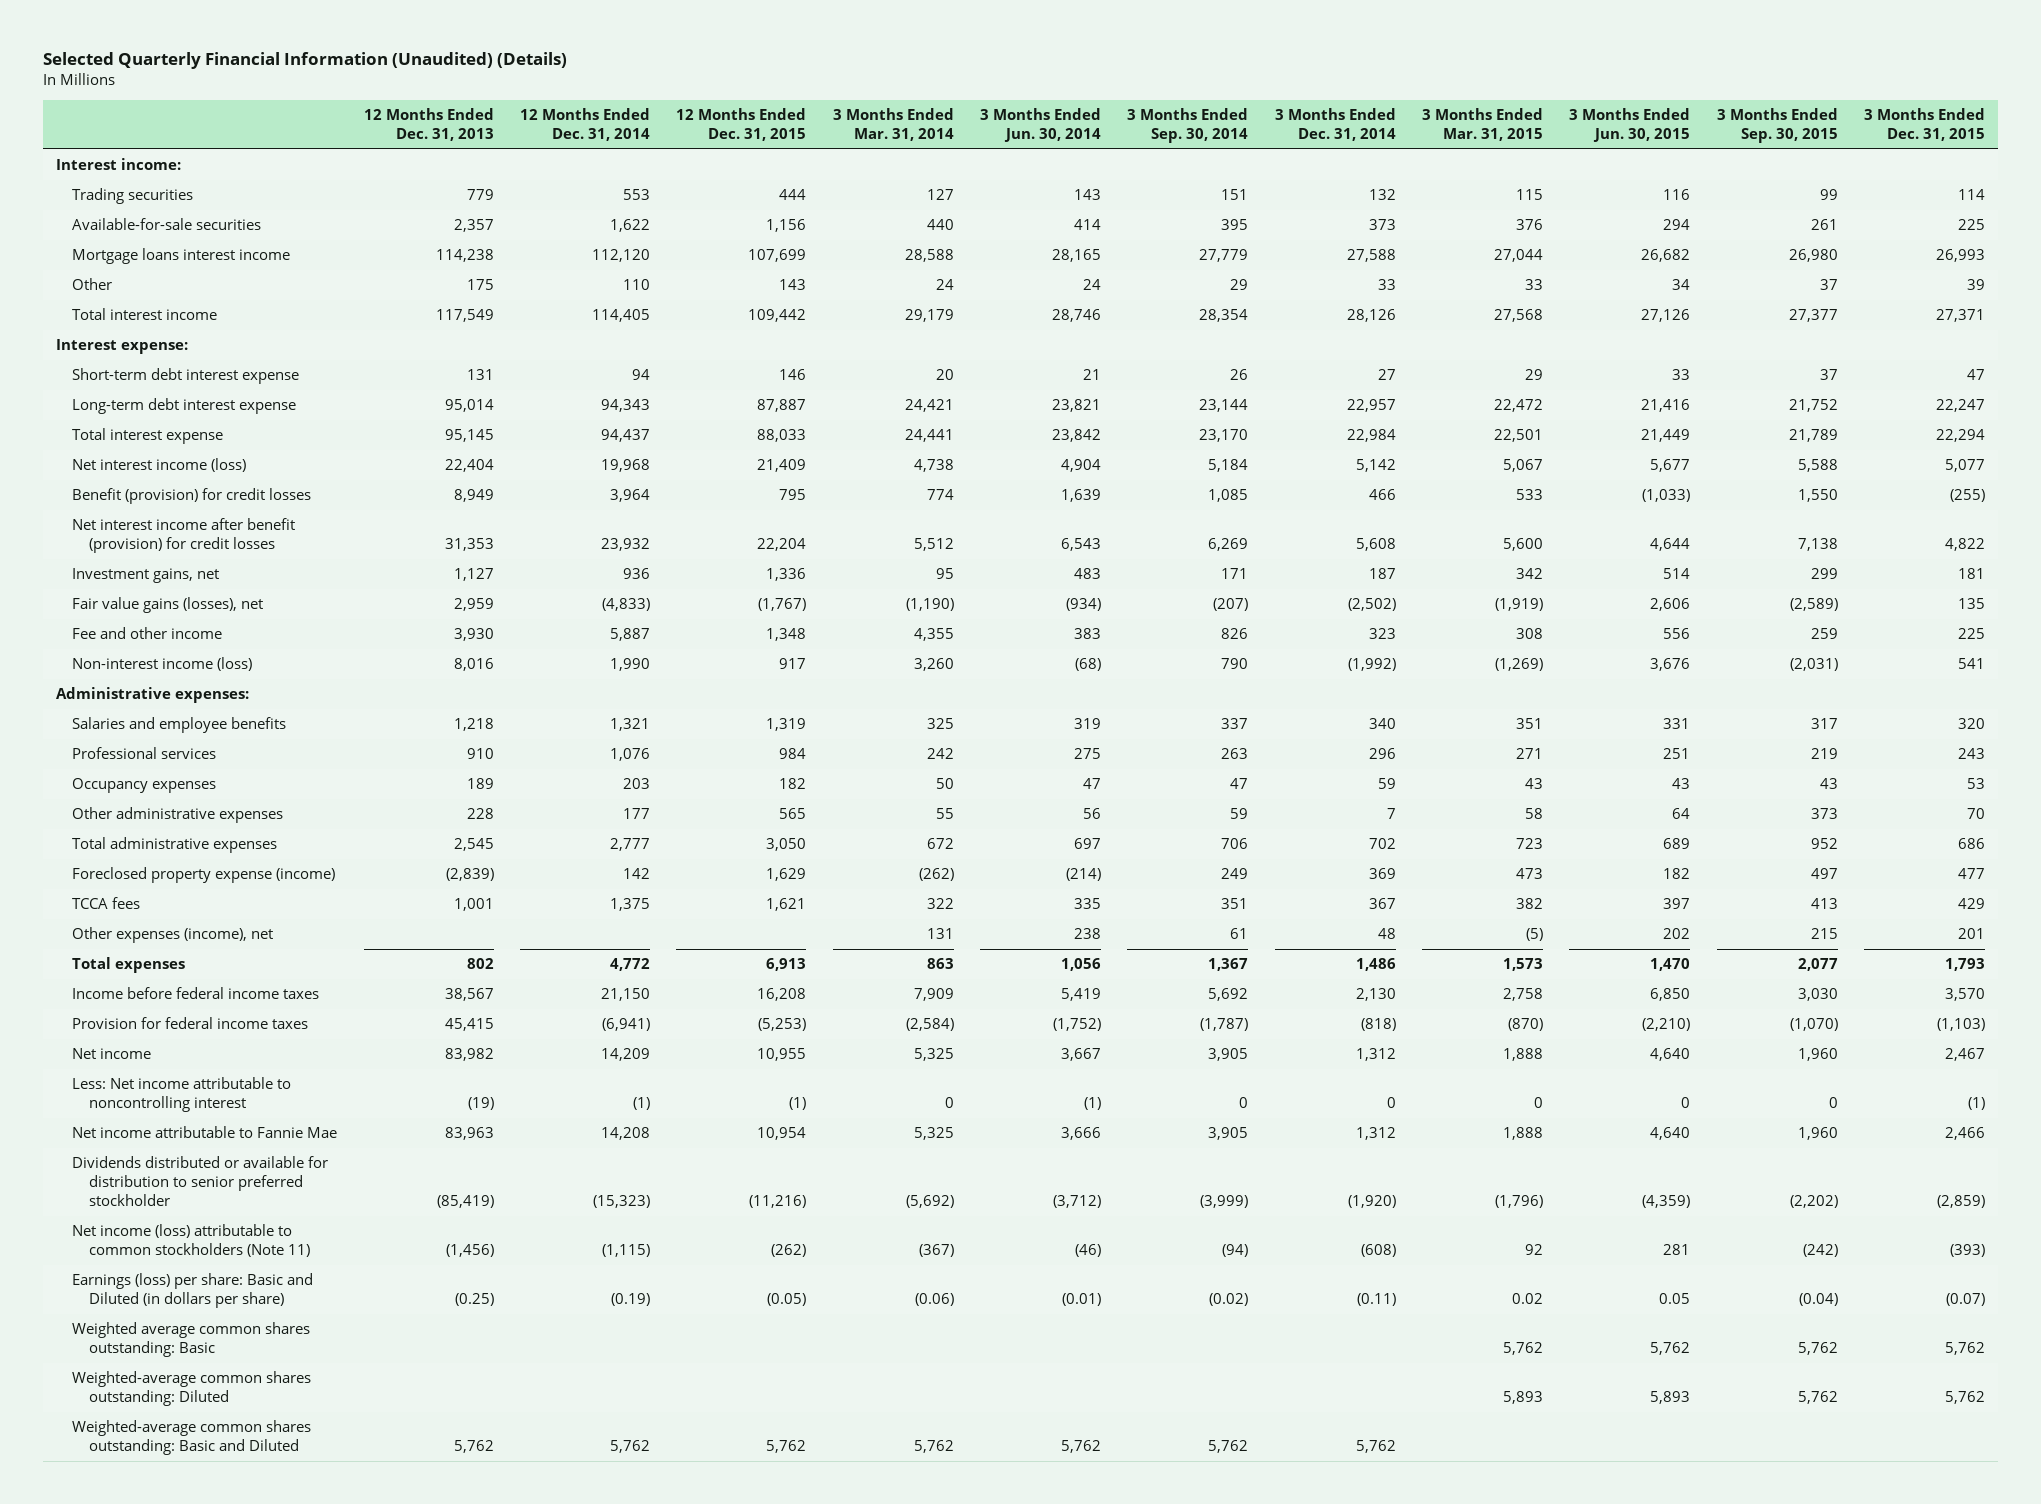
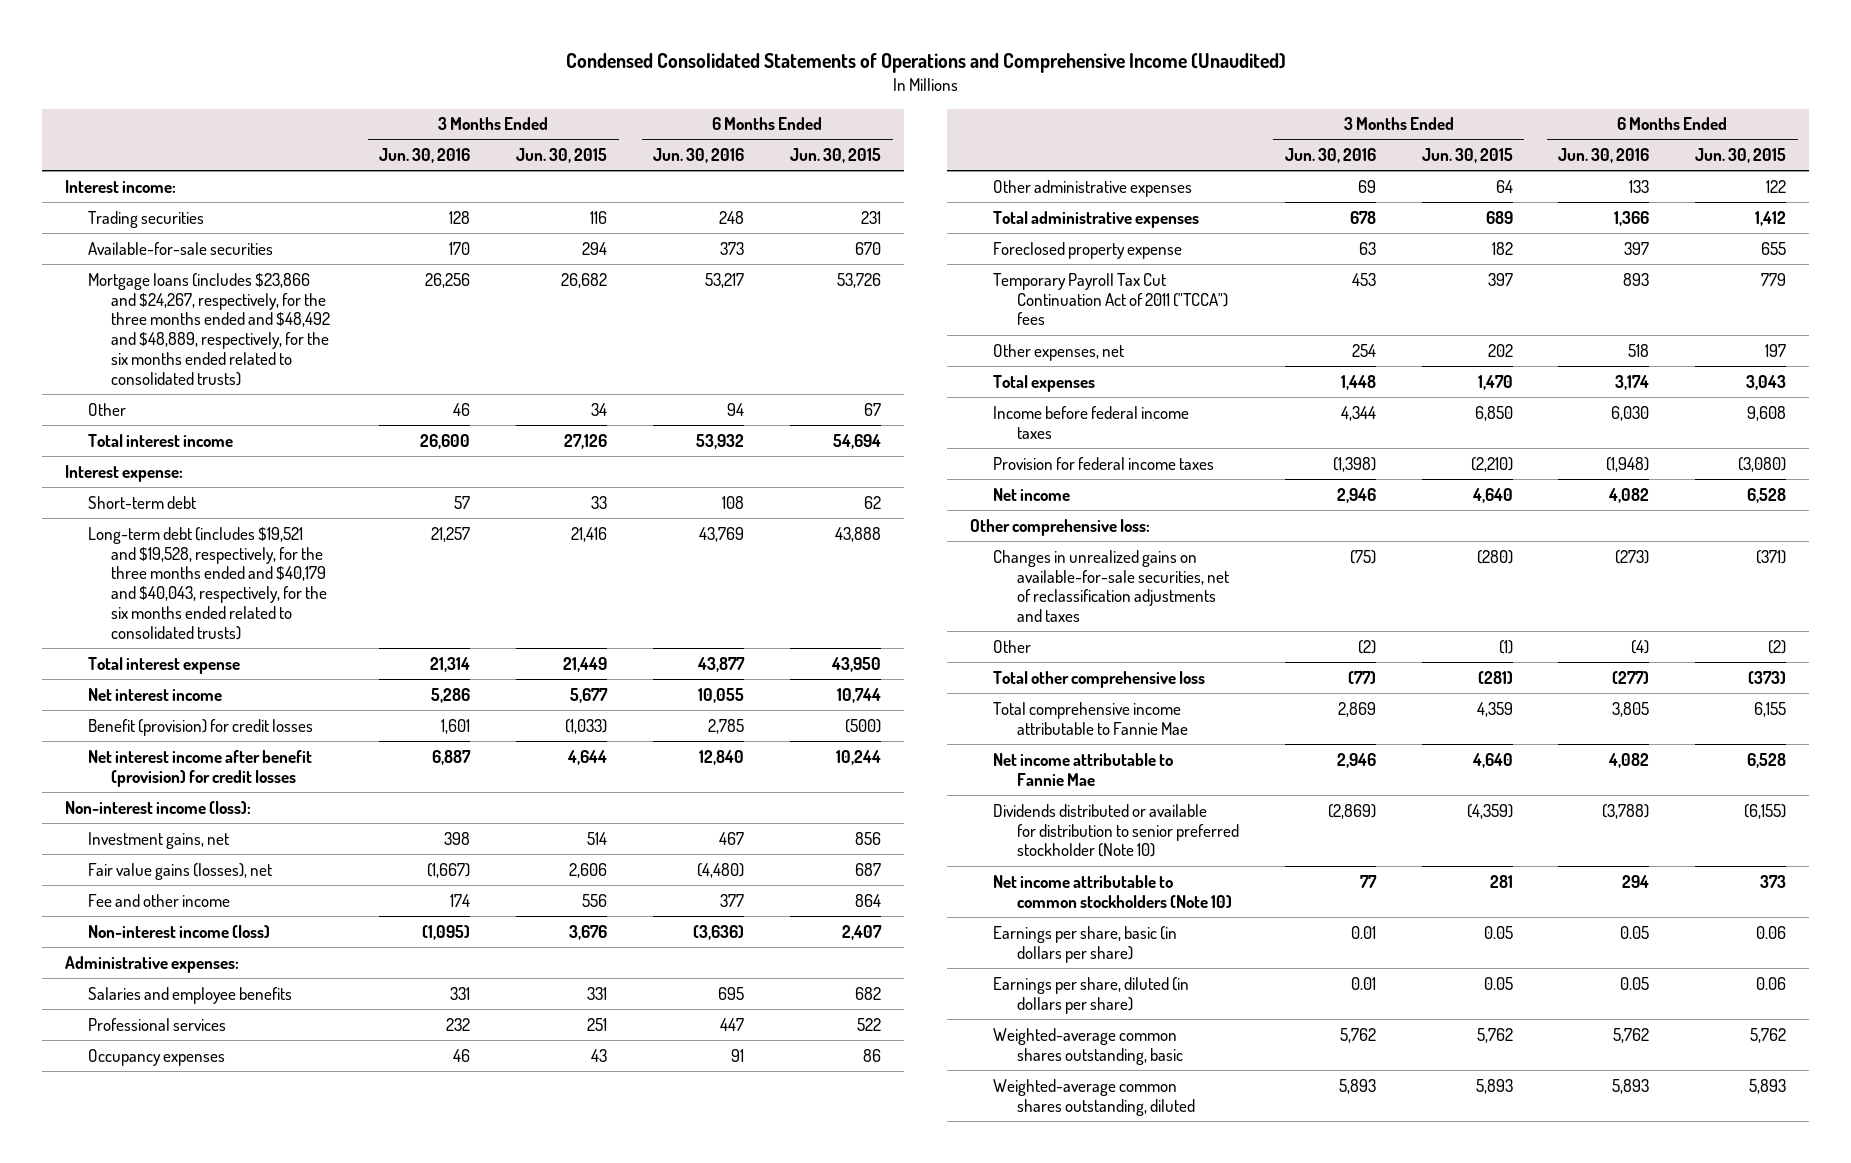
- Selected Quarterly Financial Information (Unaudited) (Details)
+ Condensed Consolidated Statements of Operations and Comprehensive Income (Unaudited)
- | 12 Months Ended Dec. 31, 2013 | 12 Months Ended Dec. 31, 2014 | 12 Months Ended Dec. 31, 2015 | 3 Months Ended Mar. 31, 2014 | 3 Months Ended Jun. 30, 2014 | 3 Months Ended Sep. 30, 2014 | 3 Months Ended Dec. 31, 2014 | 3 Months Ended Mar. 31, 2015 | 3 Months Ended Jun. 30, 2015 | 3 Months Ended Sep. 30, 2015 | 3 Months Ended Dec. 31, 2015
+ | 3 Months Ended Jun. 30, 2016 | 3 Months Ended Jun. 30, 2015 | 6 Months Ended Jun. 30, 2016 | 6 Months Ended Jun. 30, 2015
- Mortgage loans interest income | 114,238 | 112,120 | 107,699 | 28,588 | 28,165 | 27,779 | 27,588 | 27,044 | 26,682 | 26,980 | 26,993
+ Mortgage loans (includes $23,866 and $24,267, respectively, for the three months ended and $48,492 and $48,889, respectively, for the six months ended related to consolidated trusts) | 26,256 | 26,682 | 53,217 | 53,726
- Short-term debt interest expense | 131 | 94 | 146 | 20 | 21 | 26 | 27 | 29 | 33 | 37 | 47
- Long-term debt interest expense | 95,014 | 94,343 | 87,887 | 24,421 | 23,821 | 23,144 | 22,957 | 22,472 | 21,416 | 21,752 | 22,247
+ Short-term debt | 57 | 33 | 108 | 62
+ Long-term debt (includes $19,521 and $19,528, respectively, for the three months ended and $40,179 and $40,043, respectively, for the six months ended related to consolidated trusts) | 21,257 | 21,416 | 43,769 | 43,888
- Net interest income (loss) | 22,404 | 19,968 | 21,409 | 4,738 | 4,904 | 5,184 | 5,142 | 5,067 | 5,677 | 5,588 | 5,077
+ Net interest income | 5,286 | 5,677 | 10,055 | 10,744
+ Non-interest income (loss):
- Foreclosed property expense (income) | (2,839) | 142 | 1,629 | (262) | (214) | 249 | 369 | 473 | 182 | 497 | 477
- TCCA fees | 1,001 | 1,375 | 1,621 | 322 | 335 | 351 | 367 | 382 | 397 | 413 | 429
- Other expenses (income), net | | | | 131 | 238 | 61 | 48 | (5) | 202 | 215 | 201
+ Foreclosed property expense | 63 | 182 | 397 | 655
+ Temporary Payroll Tax Cut Continuation Act of 2011 ("TCCA") fees | 453 | 397 | 893 | 779
+ Other expenses, net | 254 | 202 | 518 | 197
- Less: Net income attributable to noncontrolling interest | (19) | (1) | (1) | 0 | (1) | 0 | 0 | 0 | 0 | 0 | (1)
+ Other comprehensive loss:
+ Changes in unrealized gains on available-for-sale securities, net of reclassification adjustments and taxes | (75) | (280) | (273) | (371)
+ Other | (2) | (1) | (4) | (2)
+ Total other comprehensive loss | (77) | (281) | (277) | (373)
+ Total comprehensive income attributable to Fannie Mae | 2,869 | 4,359 | 3,805 | 6,155
- Dividends distributed or available for distribution to senior preferred stockholder | (85,419) | (15,323) | (11,216) | (5,692) | (3,712) | (3,999) | (1,920) | (1,796) | (4,359) | (2,202) | (2,859)
- Net income (loss) attributable to common stockholders (Note 11) | (1,456) | (1,115) | (262) | (367) | (46) | (94) | (608) | 92 | 281 | (242) | (393)
- Earnings (loss) per share: Basic and Diluted (in dollars per share) | (0.25) | (0.19) | (0.05) | (0.06) | (0.01) | (0.02) | (0.11) | 0.02 | 0.05 | (0.04) | (0.07)
- Weighted average common shares outstanding: Basic | | | | | | | | 5,762 | 5,762 | 5,762 | 5,762
- Weighted-average common shares outstanding: Diluted | | | | | | | | 5,893 | 5,893 | 5,762 | 5,762
- Weighted-average common shares outstanding: Basic and Diluted | 5,762 | 5,762 | 5,762 | 5,762 | 5,762 | 5,762 | 5,762 | | | |
+ Dividends distributed or available for distribution to senior preferred stockholder (Note 10) | (2,869) | (4,359) | (3,788) | (6,155)
+ Net income attributable to common stockholders (Note 10) | 77 | 281 | 294 | 373
+ Earnings per share, basic (in dollars per share) | 0.01 | 0.05 | 0.05 | 0.06
+ Earnings per share, diluted (in dollars per share) | 0.01 | 0.05 | 0.05 | 0.06
+ Weighted-average common shares outstanding, basic | 5,762 | 5,762 | 5,762 | 5,762
+ Weighted-average common shares outstanding, diluted | 5,893 | 5,893 | 5,893 | 5,893

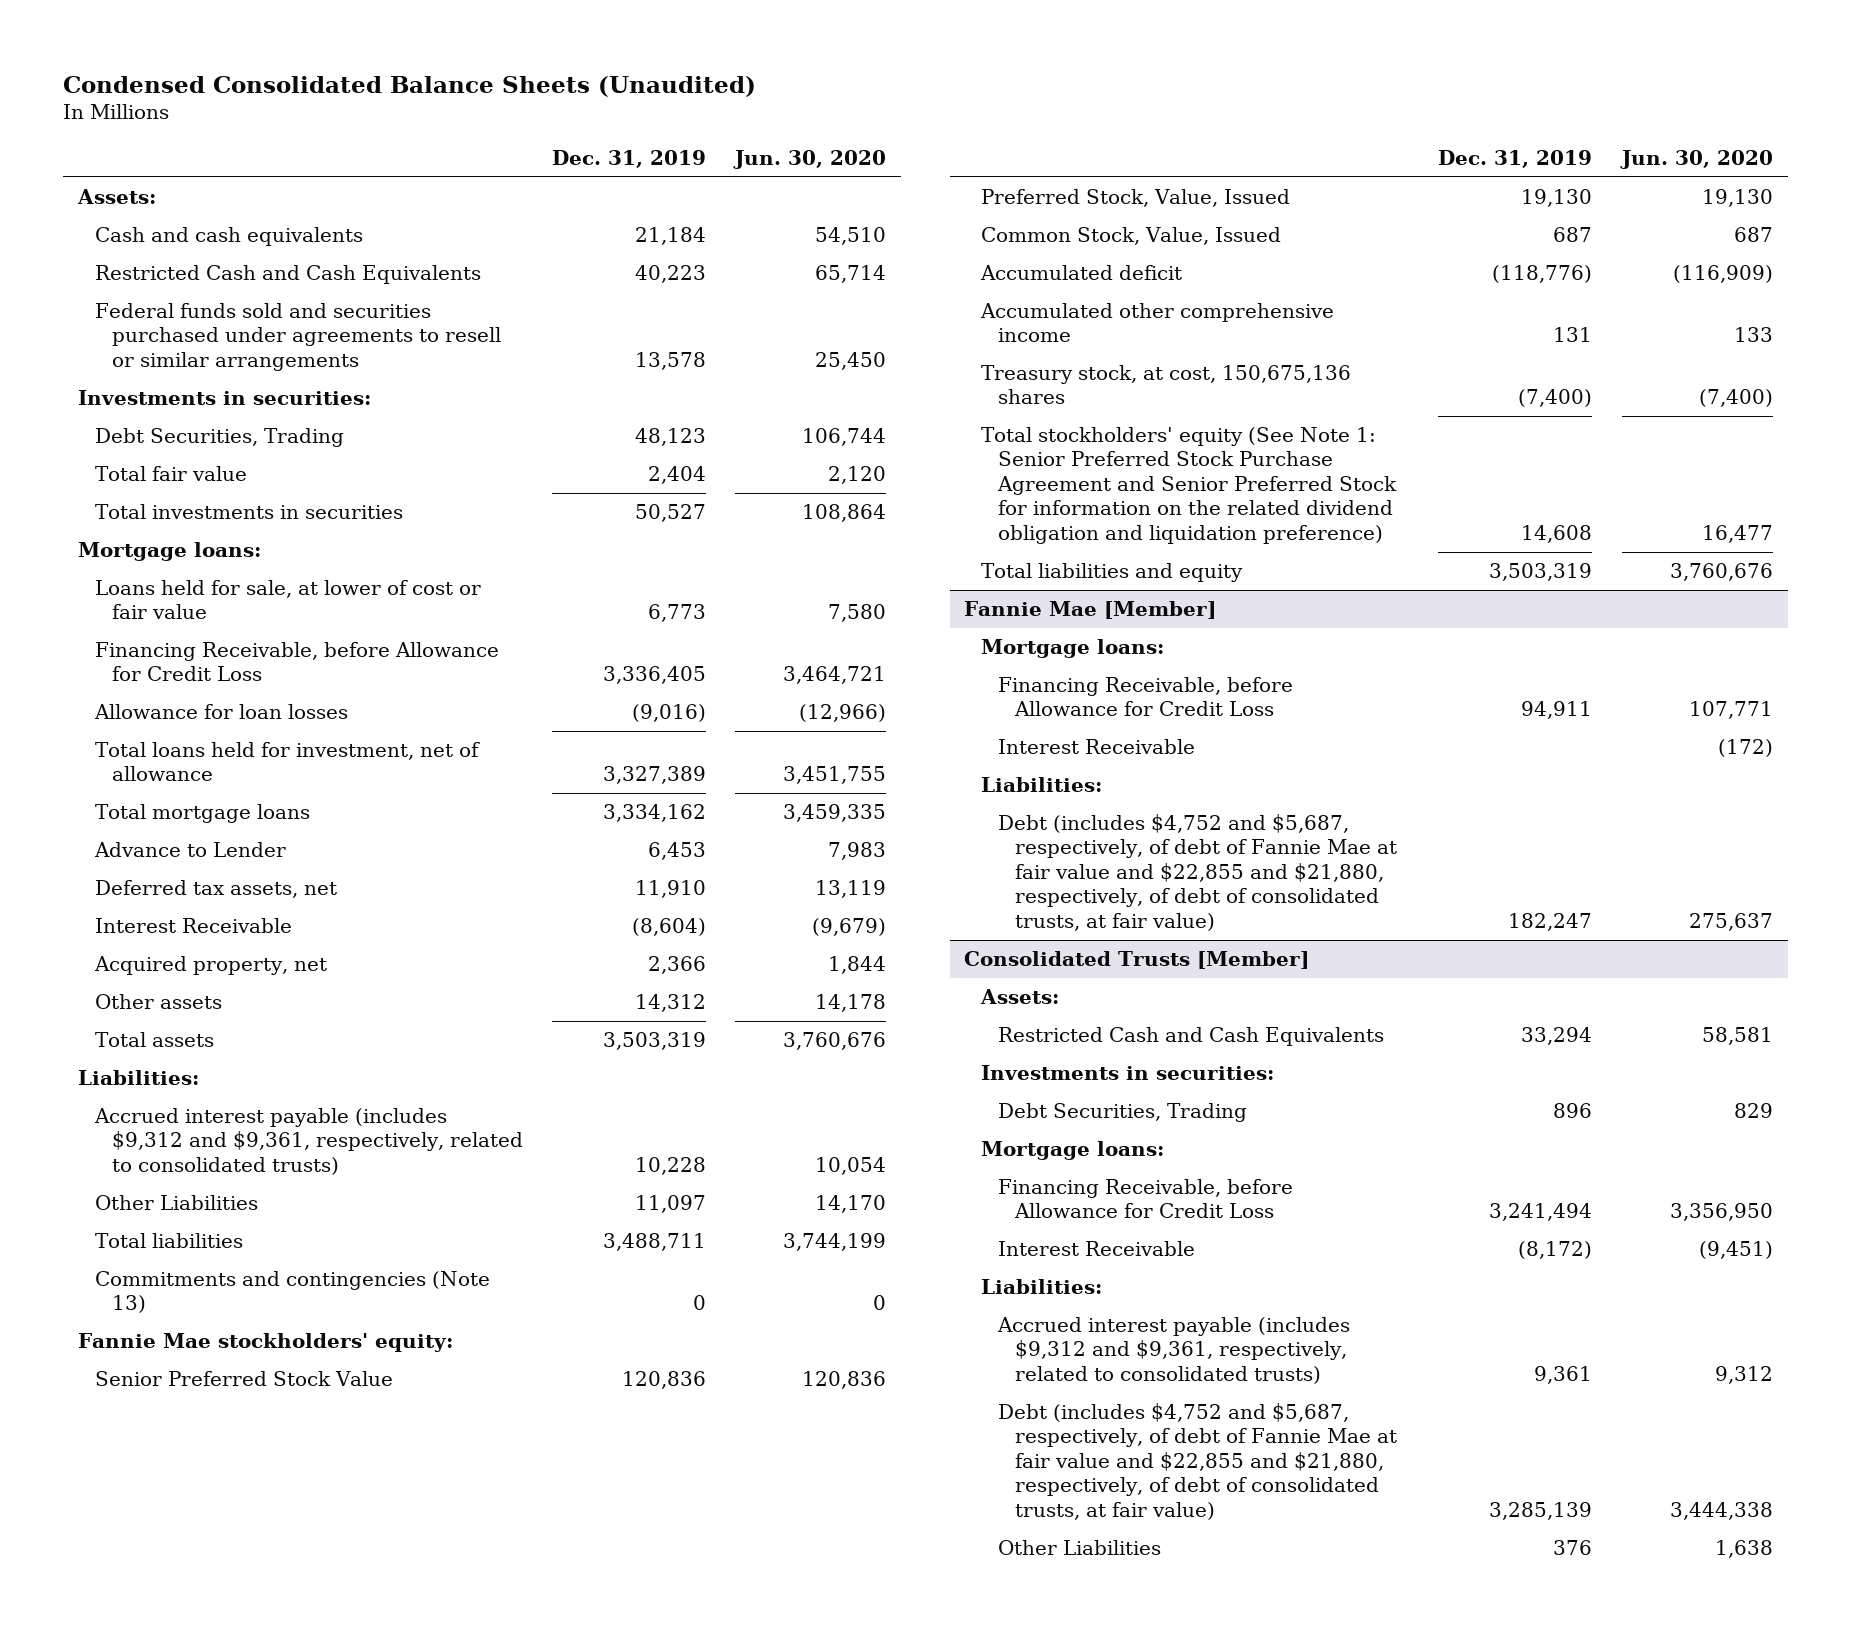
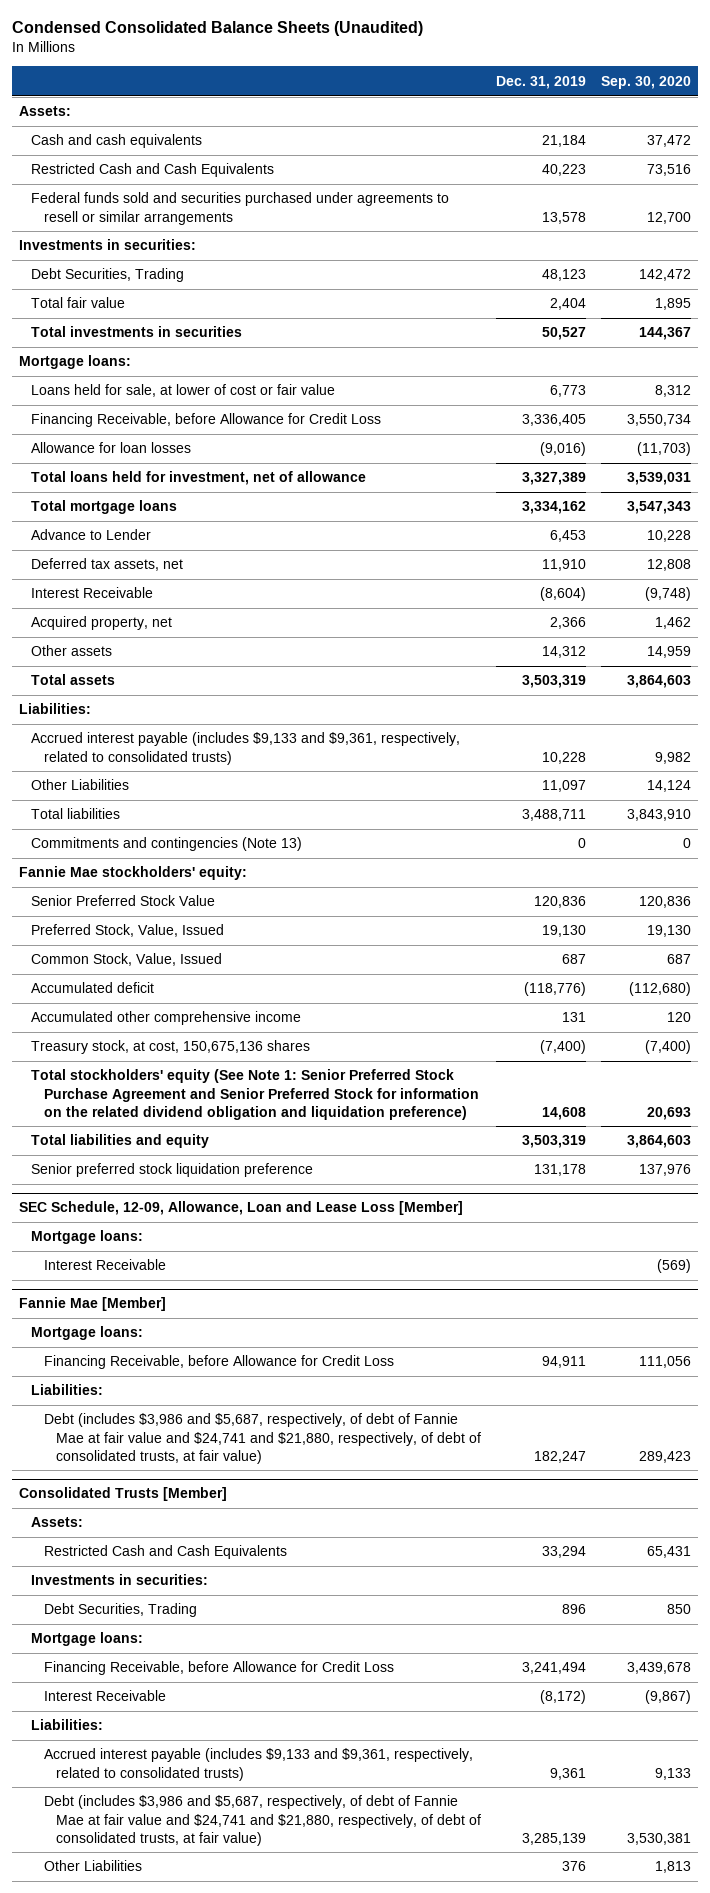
- | Dec. 31, 2019 | Jun. 30, 2020
+ | Dec. 31, 2019 | Sep. 30, 2020
- Accrued interest payable (includes $9,312 and $9,361, respectively, related to consolidated trusts) | 10,228 | 10,054
+ Accrued interest payable (includes $9,133 and $9,361, respectively, related to consolidated trusts) | 10,228 | 9,982
+ Senior preferred stock liquidation preference | 131,178 | 137,976
+ SEC Schedule, 12-09, Allowance, Loan and Lease Loss [Member]
+ Mortgage loans:
+ Interest Receivable | | (569)
@ Fannie Mae [Member]
- Interest Receivable | | (172)
- Debt (includes $4,752 and $5,687, respectively, of debt of Fannie Mae at fair value and $22,855 and $21,880, respectively, of debt of consolidated trusts, at fair value) | 182,247 | 275,637
+ Debt (includes $3,986 and $5,687, respectively, of debt of Fannie Mae at fair value and $24,741 and $21,880, respectively, of debt of consolidated trusts, at fair value) | 182,247 | 289,423
@ Consolidated Trusts [Member]
- Accrued interest payable (includes $9,312 and $9,361, respectively, related to consolidated trusts) | 9,361 | 9,312
- Debt (includes $4,752 and $5,687, respectively, of debt of Fannie Mae at fair value and $22,855 and $21,880, respectively, of debt of consolidated trusts, at fair value) | 3,285,139 | 3,444,338
+ Accrued interest payable (includes $9,133 and $9,361, respectively, related to consolidated trusts) | 9,361 | 9,133
+ Debt (includes $3,986 and $5,687, respectively, of debt of Fannie Mae at fair value and $24,741 and $21,880, respectively, of debt of consolidated trusts, at fair value) | 3,285,139 | 3,530,381

